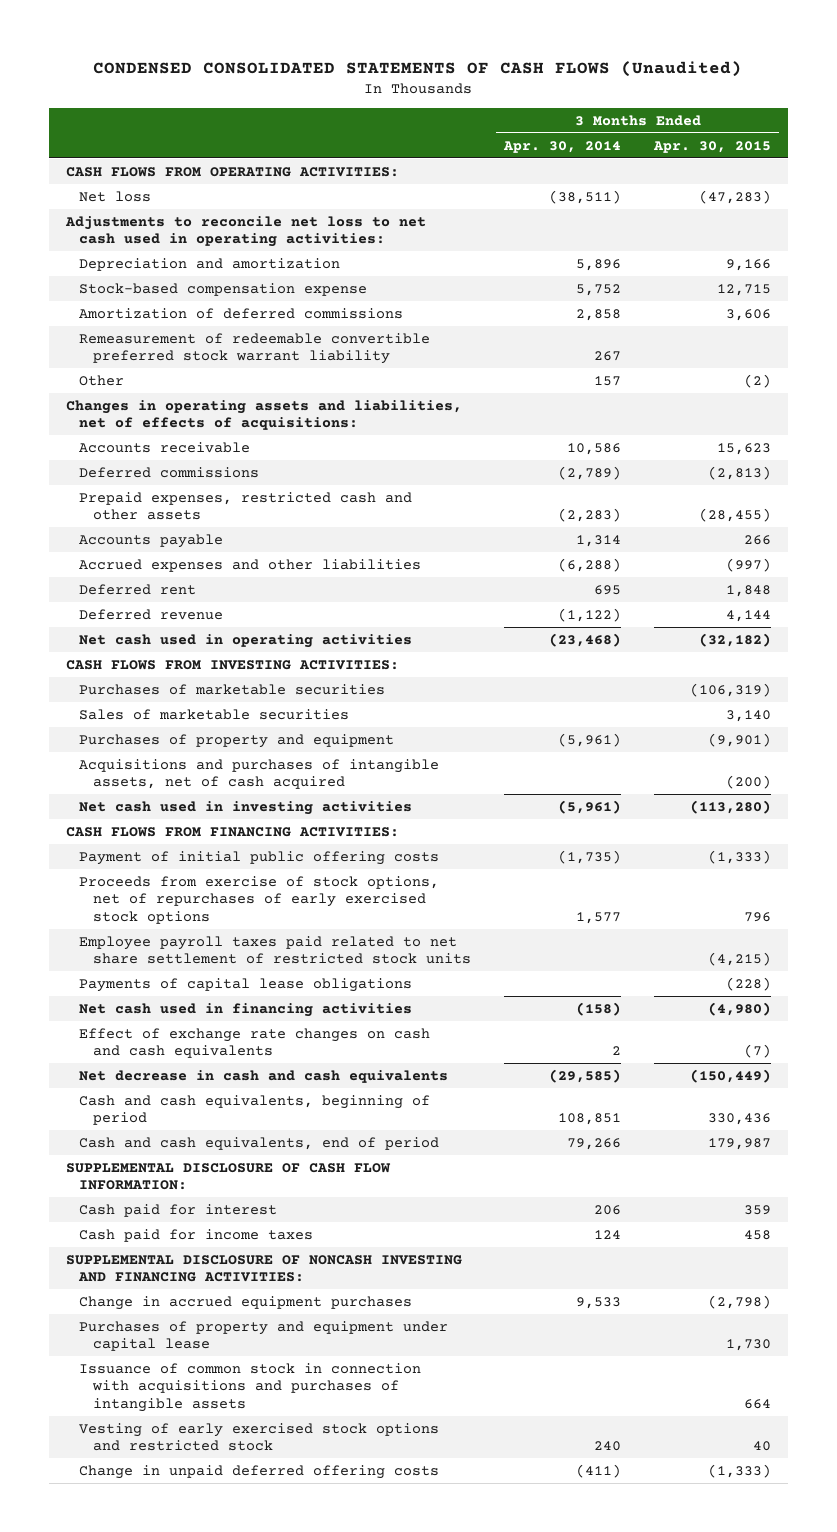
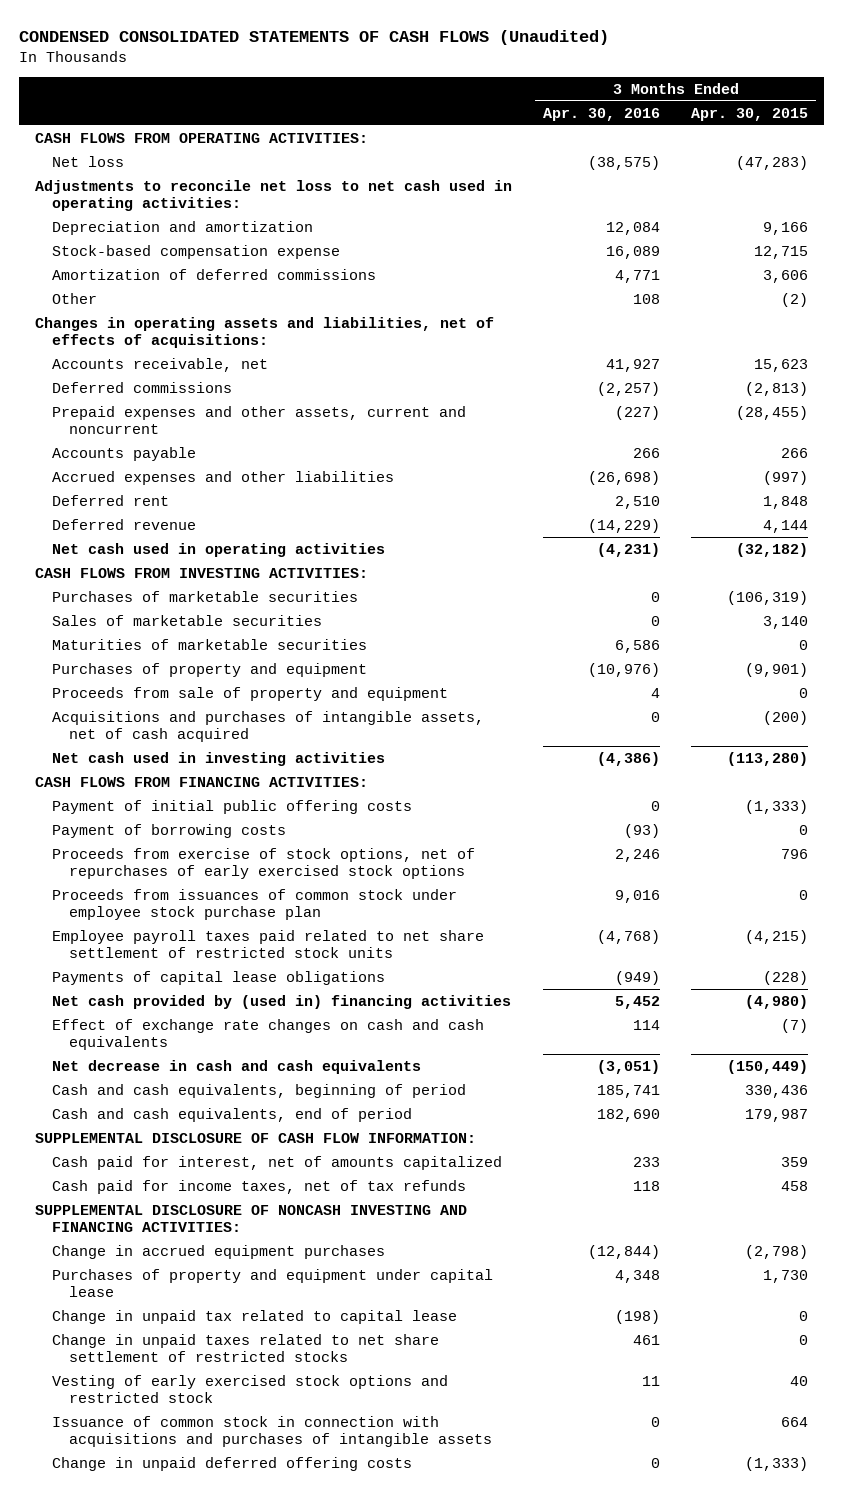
- | 3 Months Ended Apr. 30, 2014 | 3 Months Ended Apr. 30, 2015
+ | 3 Months Ended Apr. 30, 2016 | 3 Months Ended Apr. 30, 2015
- Remeasurement of redeemable convertible preferred stock warrant liability | 267 |
- Accounts receivable | 10,586 | 15,623
+ Accounts receivable, net | 41,927 | 15,623
- Prepaid expenses, restricted cash and other assets | (2,283) | (28,455)
+ Prepaid expenses and other assets, current and noncurrent | (227) | (28,455)
+ Maturities of marketable securities | 6,586 | 0
+ Proceeds from sale of property and equipment | 4 | 0
+ Payment of borrowing costs | (93) | 0
+ Proceeds from issuances of common stock under employee stock purchase plan | 9,016 | 0
- Net cash used in financing activities | (158) | (4,980)
+ Net cash provided by (used in) financing activities | 5,452 | (4,980)
- Cash paid for interest | 206 | 359
- Cash paid for income taxes | 124 | 458
+ Cash paid for interest, net of amounts capitalized | 233 | 359
+ Cash paid for income taxes, net of tax refunds | 118 | 458
+ Change in unpaid tax related to capital lease | (198) | 0
+ Change in unpaid taxes related to net share settlement of restricted stocks | 461 | 0
moved down: Issuance of common stock in connection with acquisitions and purchases of intangible assets | 0 | 664

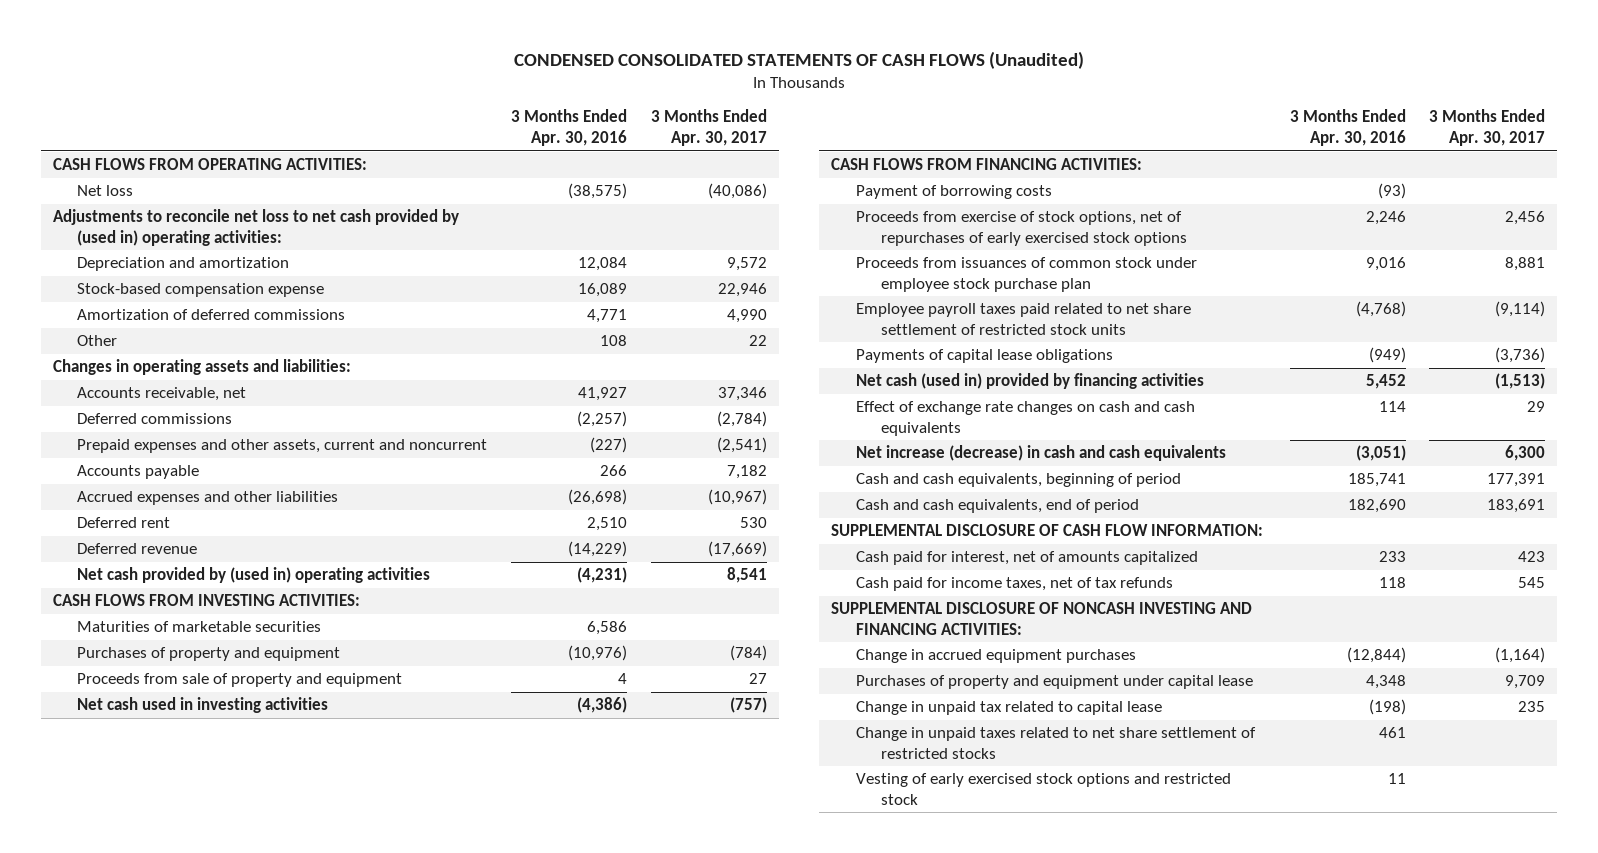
- | 3 Months Ended Apr. 30, 2016 | 3 Months Ended Apr. 30, 2015
+ | 3 Months Ended Apr. 30, 2016 | 3 Months Ended Apr. 30, 2017
- Adjustments to reconcile net loss to net cash used in operating activities:
+ Adjustments to reconcile net loss to net cash provided by (used in) operating activities:
- Changes in operating assets and liabilities, net of effects of acquisitions:
+ Changes in operating assets and liabilities:
- Net cash used in operating activities | (4,231) | (32,182)
+ Net cash provided by (used in) operating activities | (4,231) | 8,541
- Purchases of marketable securities | 0 | (106,319)
- Sales of marketable securities | 0 | 3,140
- Acquisitions and purchases of intangible assets, net of cash acquired | 0 | (200)
- Payment of initial public offering costs | 0 | (1,333)
- Net cash provided by (used in) financing activities | 5,452 | (4,980)
+ Net cash (used in) provided by financing activities | 5,452 | (1,513)
- Net decrease in cash and cash equivalents | (3,051) | (150,449)
+ Net increase (decrease) in cash and cash equivalents | (3,051) | 6,300
- Issuance of common stock in connection with acquisitions and purchases of intangible assets | 0 | 664
- Change in unpaid deferred offering costs | 0 | (1,333)

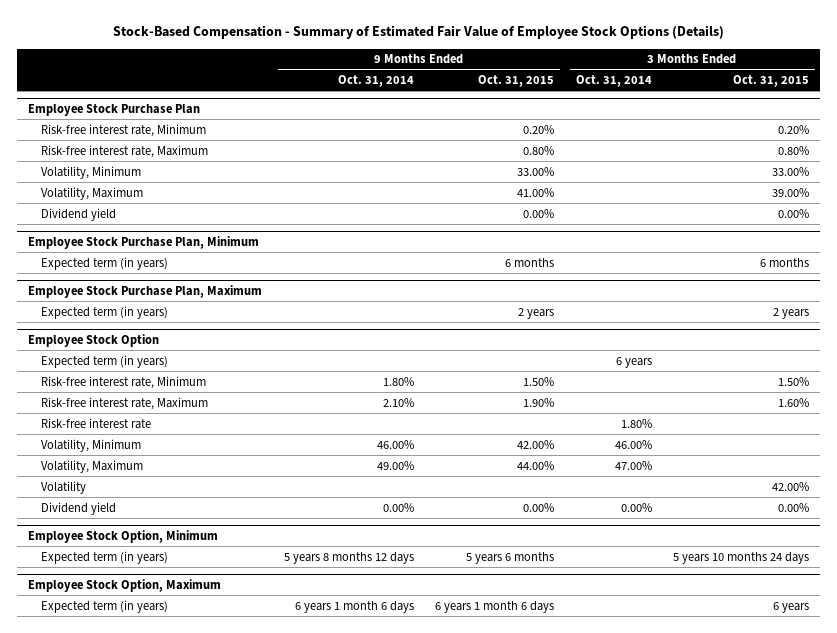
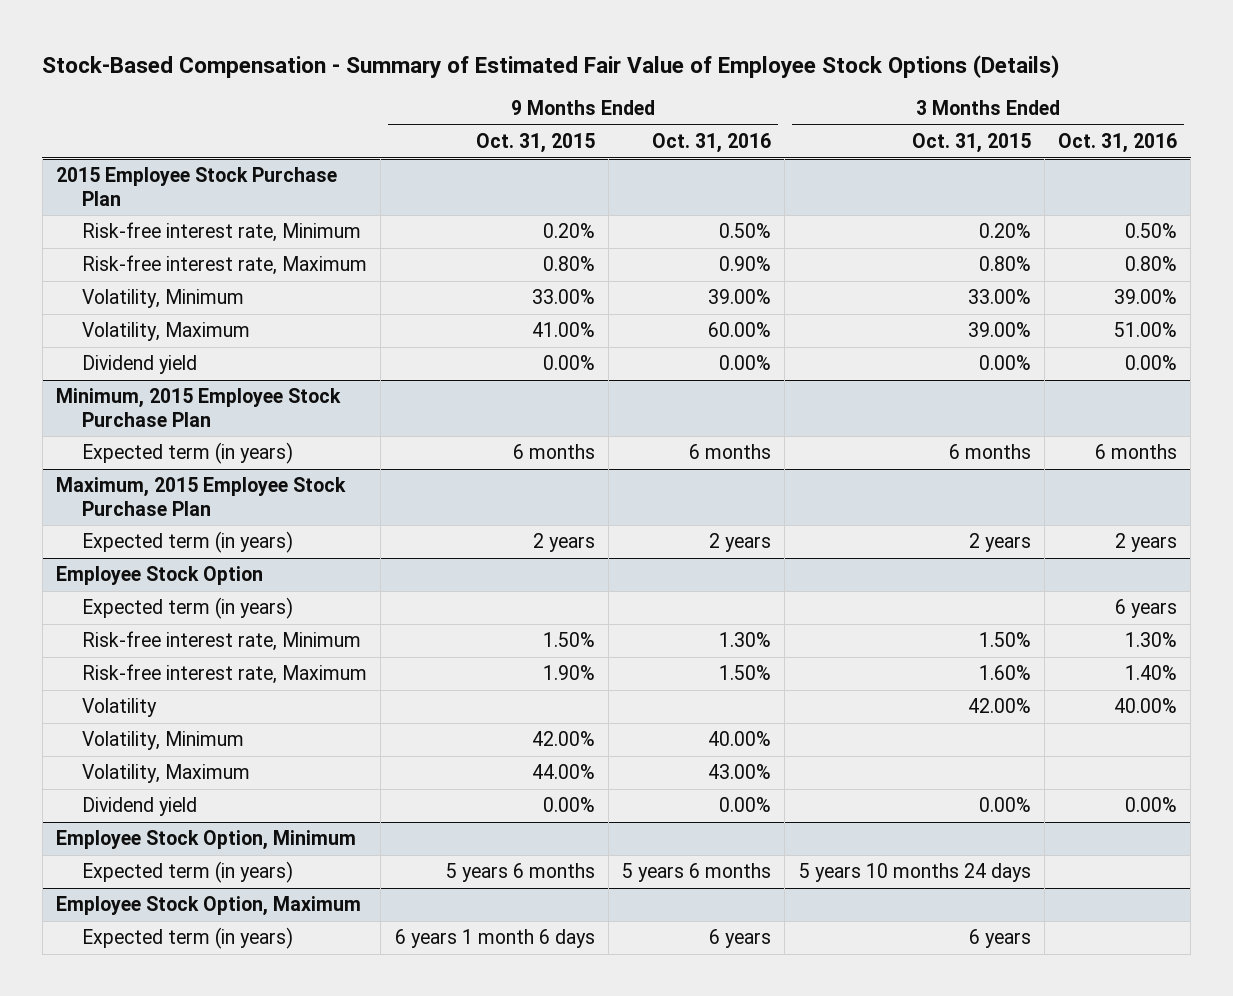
- | 9 Months Ended Oct. 31, 2014 | 9 Months Ended Oct. 31, 2015 | 3 Months Ended Oct. 31, 2014 | 3 Months Ended Oct. 31, 2015
+ | 9 Months Ended Oct. 31, 2015 | 9 Months Ended Oct. 31, 2016 | 3 Months Ended Oct. 31, 2015 | 3 Months Ended Oct. 31, 2016
- Employee Stock Purchase Plan
+ 2015 Employee Stock Purchase Plan
- Employee Stock Purchase Plan, Minimum
+ Minimum, 2015 Employee Stock Purchase Plan
- Employee Stock Purchase Plan, Maximum
+ Maximum, 2015 Employee Stock Purchase Plan
@ Employee Stock Option
- Risk-free interest rate | | | 1.80% |
moved up: Volatility | | | 42.00% | 40.00%

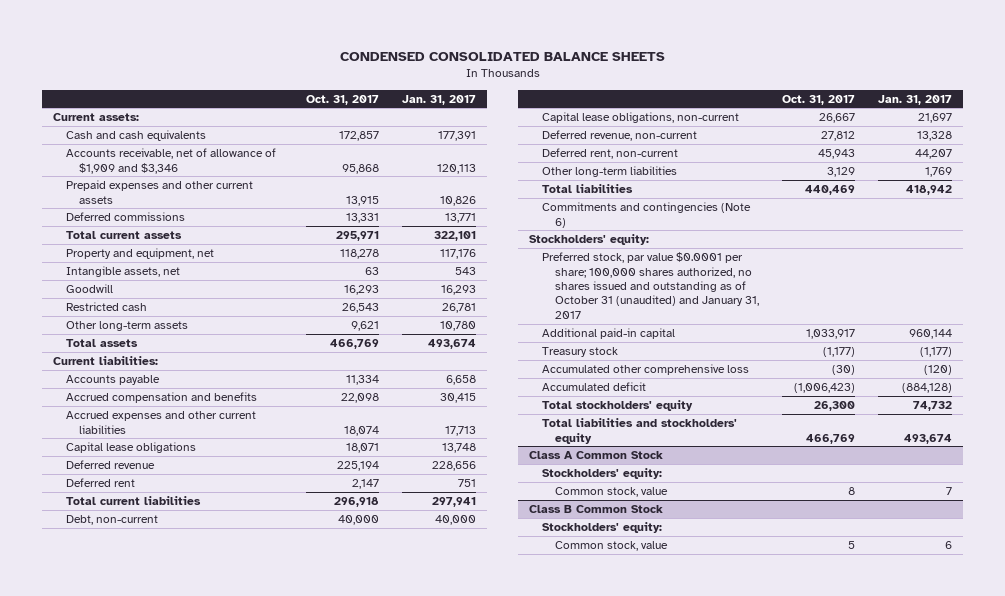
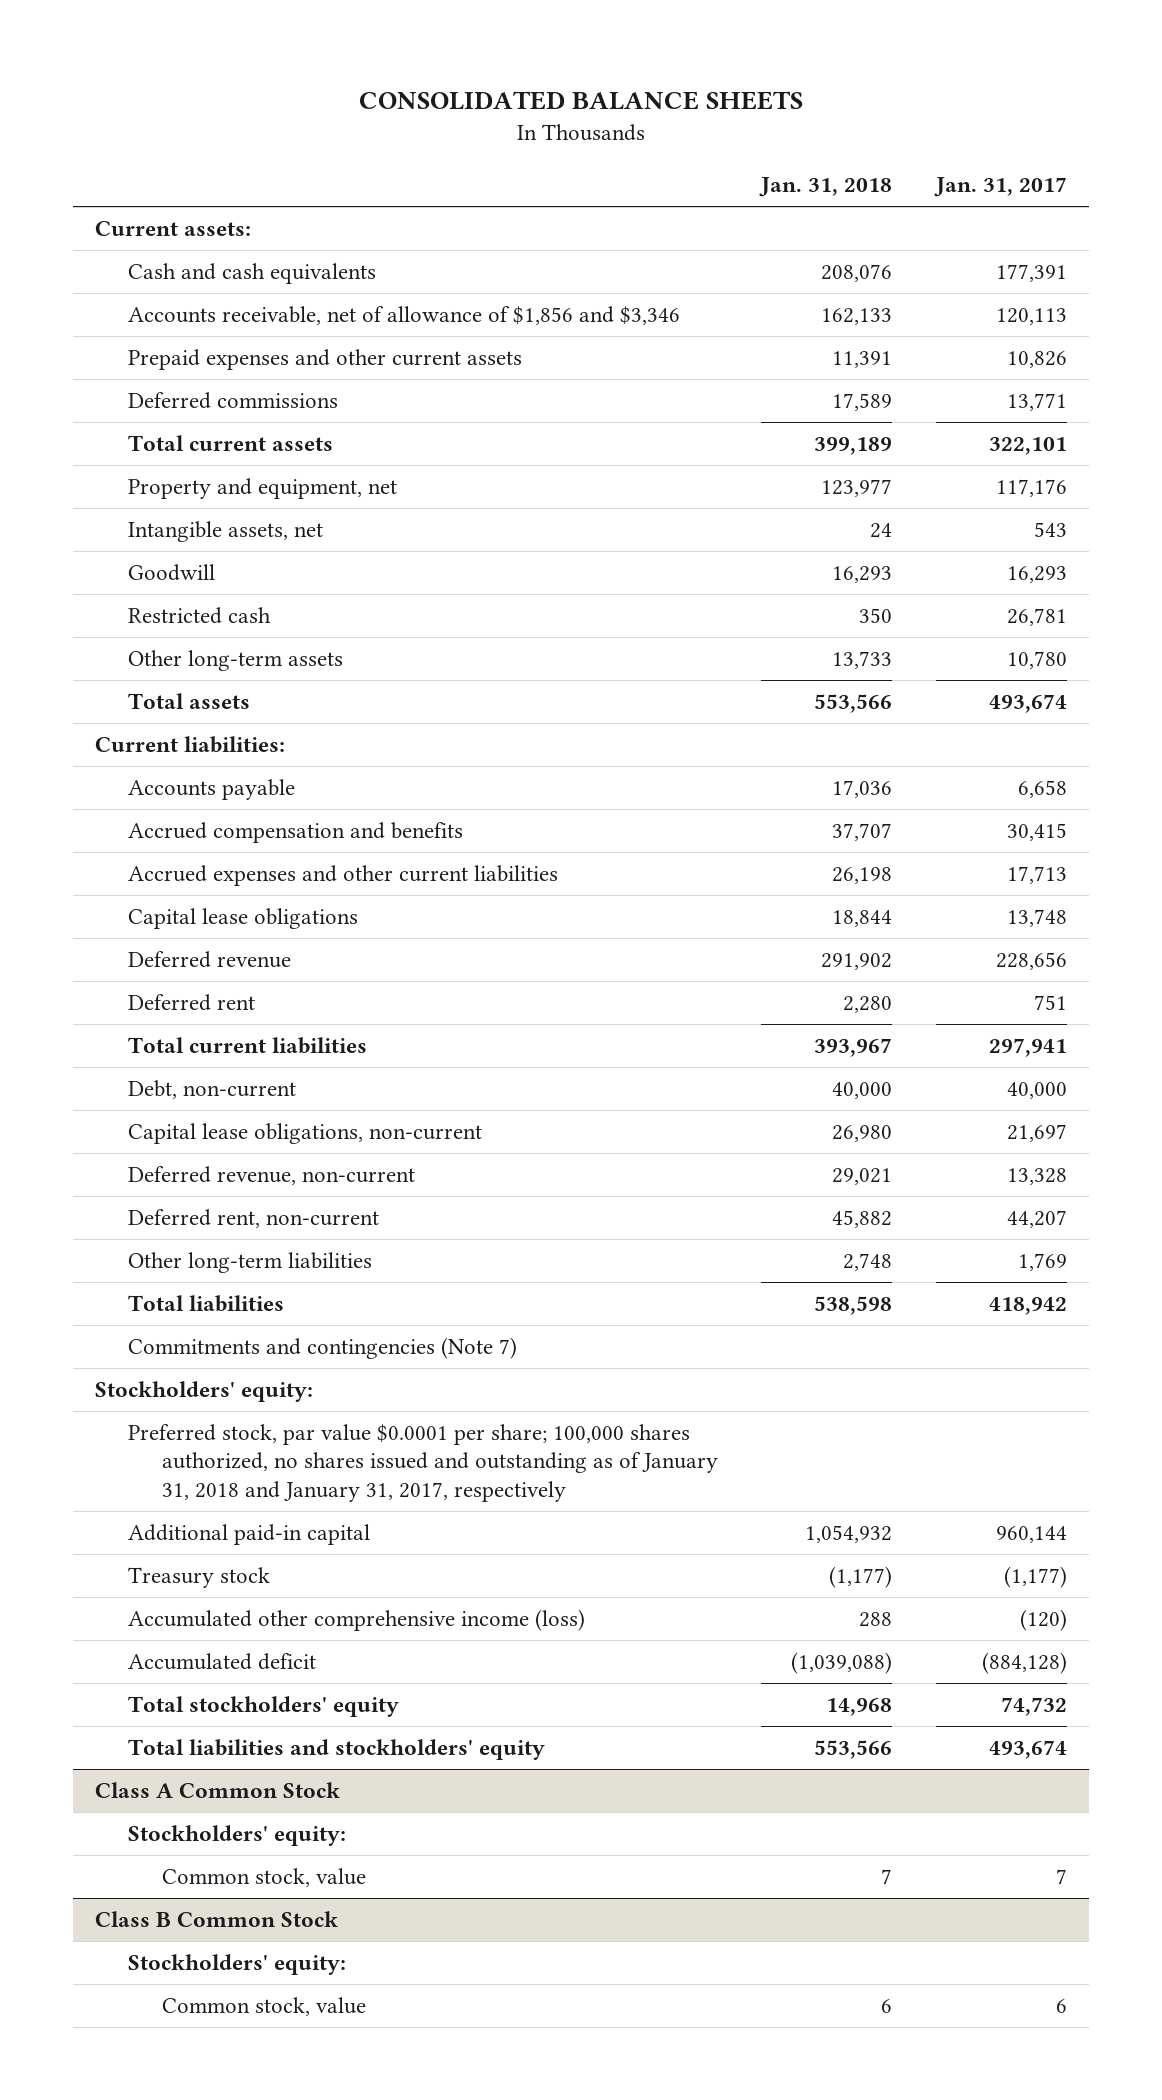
- CONDENSED CONSOLIDATED BALANCE SHEETS
+ CONSOLIDATED BALANCE SHEETS
- | Oct. 31, 2017 | Jan. 31, 2017
+ | Jan. 31, 2018 | Jan. 31, 2017
- Accounts receivable, net of allowance of $1,909 and $3,346 | 95,868 | 120,113
+ Accounts receivable, net of allowance of $1,856 and $3,346 | 162,133 | 120,113
- Commitments and contingencies (Note 6)
+ Commitments and contingencies (Note 7)
- Preferred stock, par value $0.0001 per share; 100,000 shares authorized, no shares issued and outstanding as of October 31 (unaudited) and January 31, 2017
+ Preferred stock, par value $0.0001 per share; 100,000 shares authorized, no shares issued and outstanding as of January 31, 2018 and January 31, 2017, respectively
- Accumulated other comprehensive loss | (30) | (120)
+ Accumulated other comprehensive income (loss) | 288 | (120)

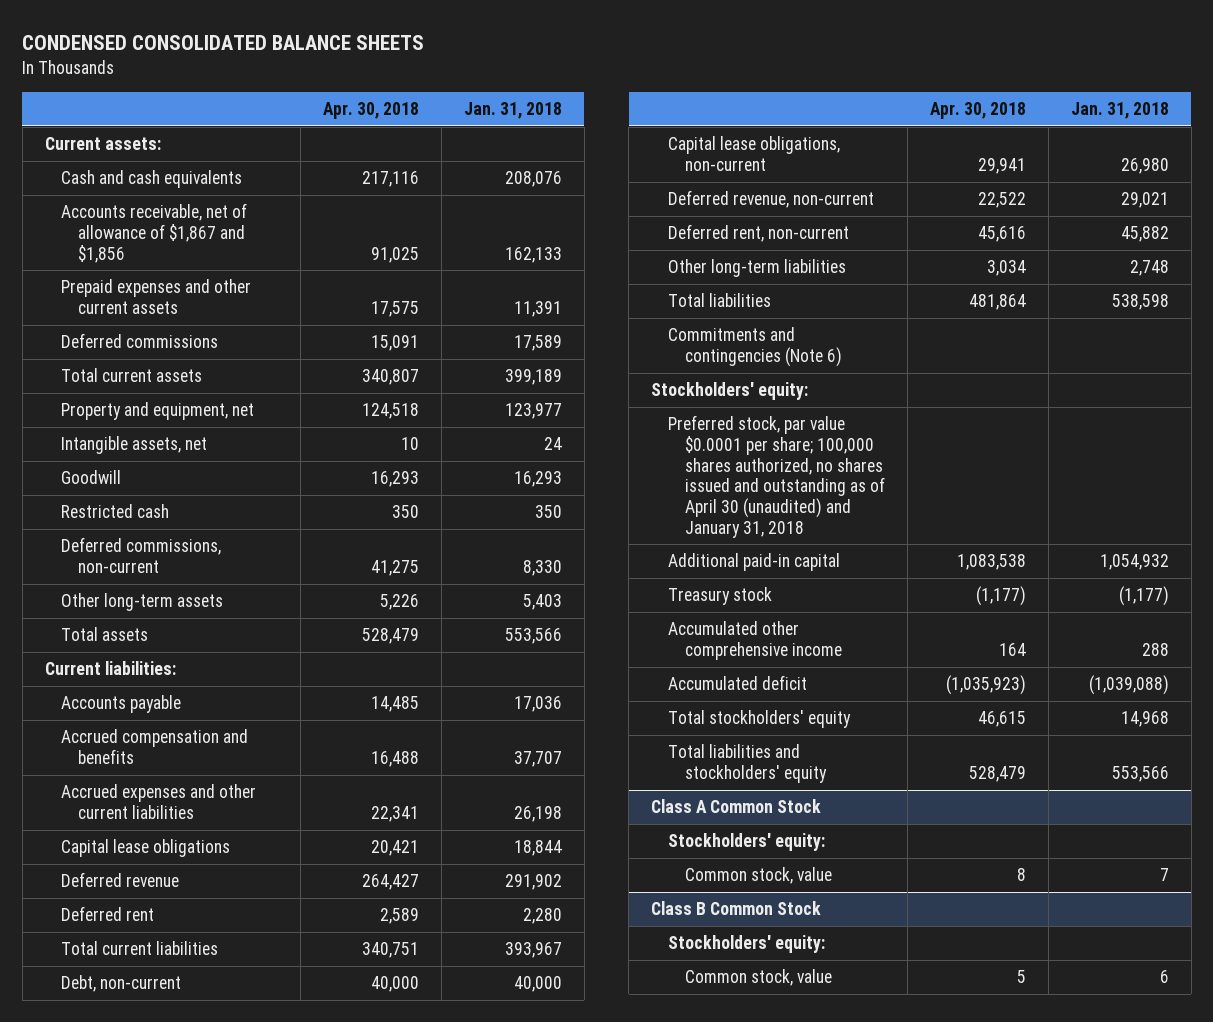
- CONSOLIDATED BALANCE SHEETS
+ CONDENSED CONSOLIDATED BALANCE SHEETS
- | Jan. 31, 2018 | Jan. 31, 2017
+ | Apr. 30, 2018 | Jan. 31, 2018
- Accounts receivable, net of allowance of $1,856 and $3,346 | 162,133 | 120,113
+ Accounts receivable, net of allowance of $1,867 and $1,856 | 91,025 | 162,133
- Other long-term assets | 13,733 | 10,780
+ Deferred commissions, non-current | 41,275 | 8,330
+ Other long-term assets | 5,226 | 5,403
- Commitments and contingencies (Note 7)
+ Commitments and contingencies (Note 6)
- Preferred stock, par value $0.0001 per share; 100,000 shares authorized, no shares issued and outstanding as of January 31, 2018 and January 31, 2017, respectively
+ Preferred stock, par value $0.0001 per share; 100,000 shares authorized, no shares issued and outstanding as of April 30 (unaudited) and January 31, 2018
- Accumulated other comprehensive income (loss) | 288 | (120)
+ Accumulated other comprehensive income | 164 | 288

